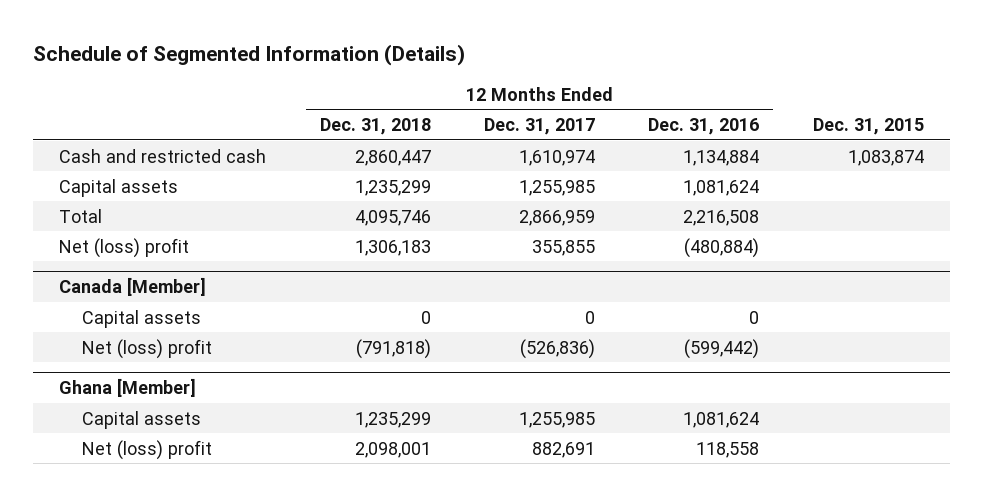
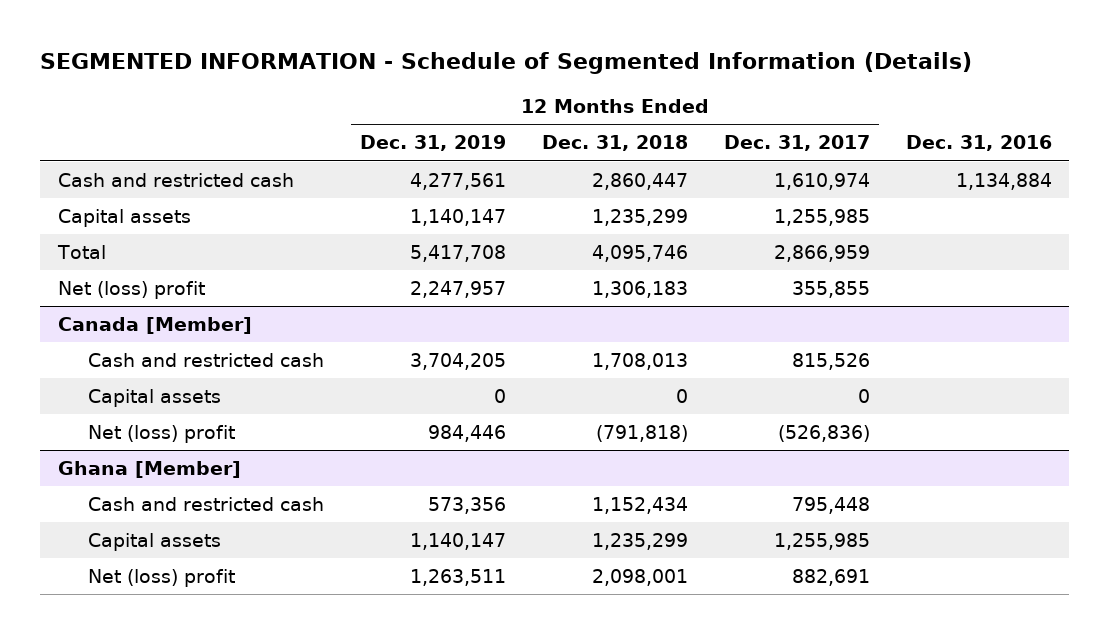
- Schedule of Segmented Information (Details)
+ SEGMENTED INFORMATION - Schedule of Segmented Information (Details)
- | 12 Months Ended Dec. 31, 2018 | 12 Months Ended Dec. 31, 2017 | 12 Months Ended Dec. 31, 2016 | Dec. 31, 2015
+ | 12 Months Ended Dec. 31, 2019 | 12 Months Ended Dec. 31, 2018 | 12 Months Ended Dec. 31, 2017 | Dec. 31, 2016
@ Canada [Member]
+ Cash and restricted cash | 3,704,205 | 1,708,013 | 815,526 |
@ Ghana [Member]
+ Cash and restricted cash | 573,356 | 1,152,434 | 795,448 |

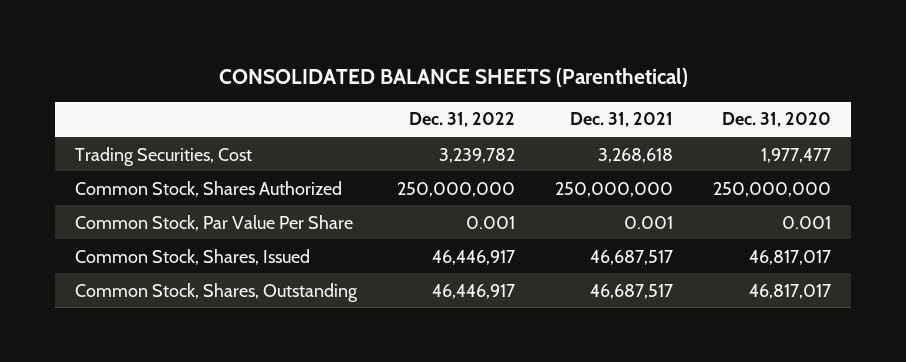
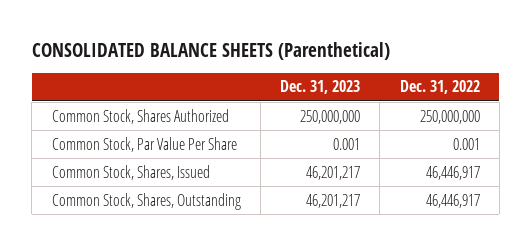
- | Dec. 31, 2022 | Dec. 31, 2021 | Dec. 31, 2020
+ | Dec. 31, 2023 | Dec. 31, 2022
- Trading Securities, Cost | 3,239,782 | 3,268,618 | 1,977,477

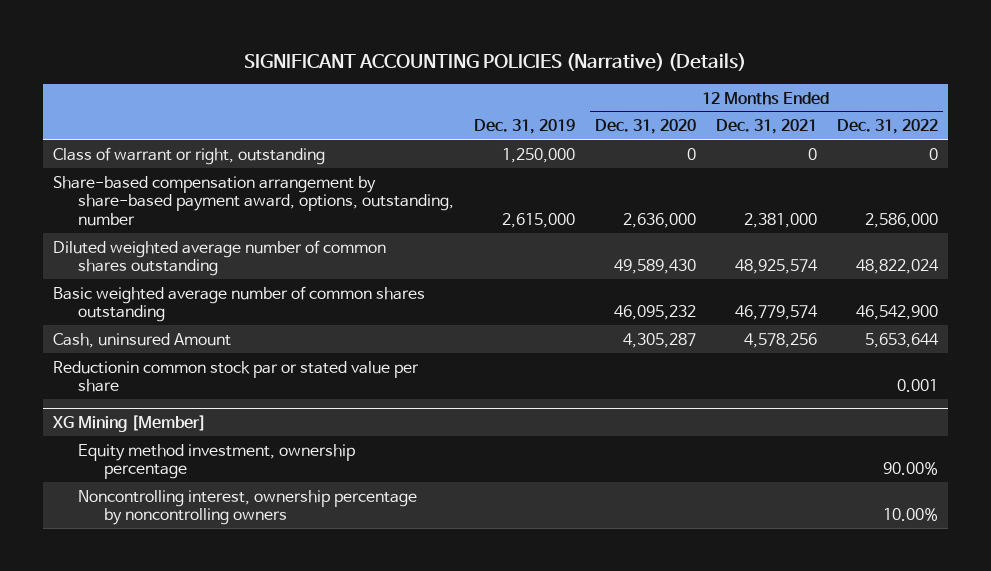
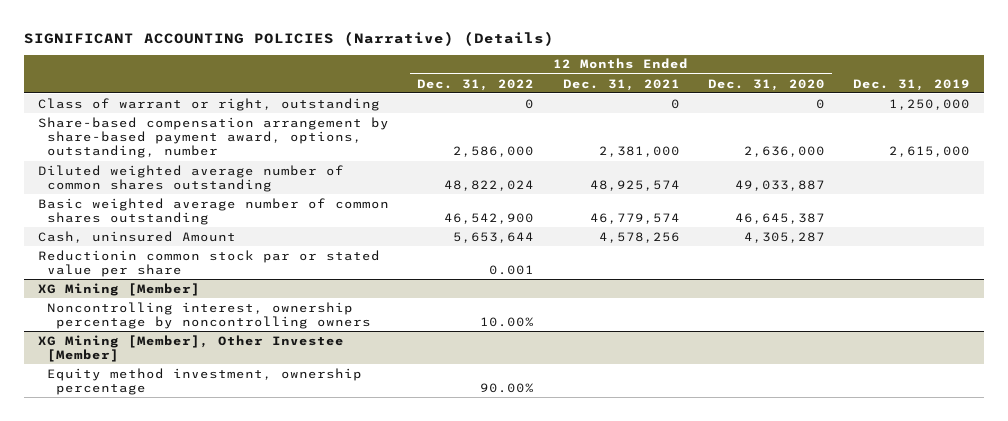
- | Dec. 31, 2019 | 12 Months Ended Dec. 31, 2020 | 12 Months Ended Dec. 31, 2021 | 12 Months Ended Dec. 31, 2022
+ | 12 Months Ended Dec. 31, 2022 | 12 Months Ended Dec. 31, 2021 | 12 Months Ended Dec. 31, 2020 | Dec. 31, 2019
- Diluted weighted average number of common shares outstanding | | 49,589,430 | 48,925,574 | 48,822,024
- Basic weighted average number of common shares outstanding | | 46,095,232 | 46,779,574 | 46,542,900
+ Diluted weighted average number of common shares outstanding | 48,822,024 | 48,925,574 | 49,033,887 |
+ Basic weighted average number of common shares outstanding | 46,542,900 | 46,779,574 | 46,645,387 |
@ XG Mining [Member]
- Equity method investment, ownership percentage | | | | 90.00%
+ XG Mining [Member], Other Investee [Member]
+ Equity method investment, ownership percentage | 90.00% | | |

